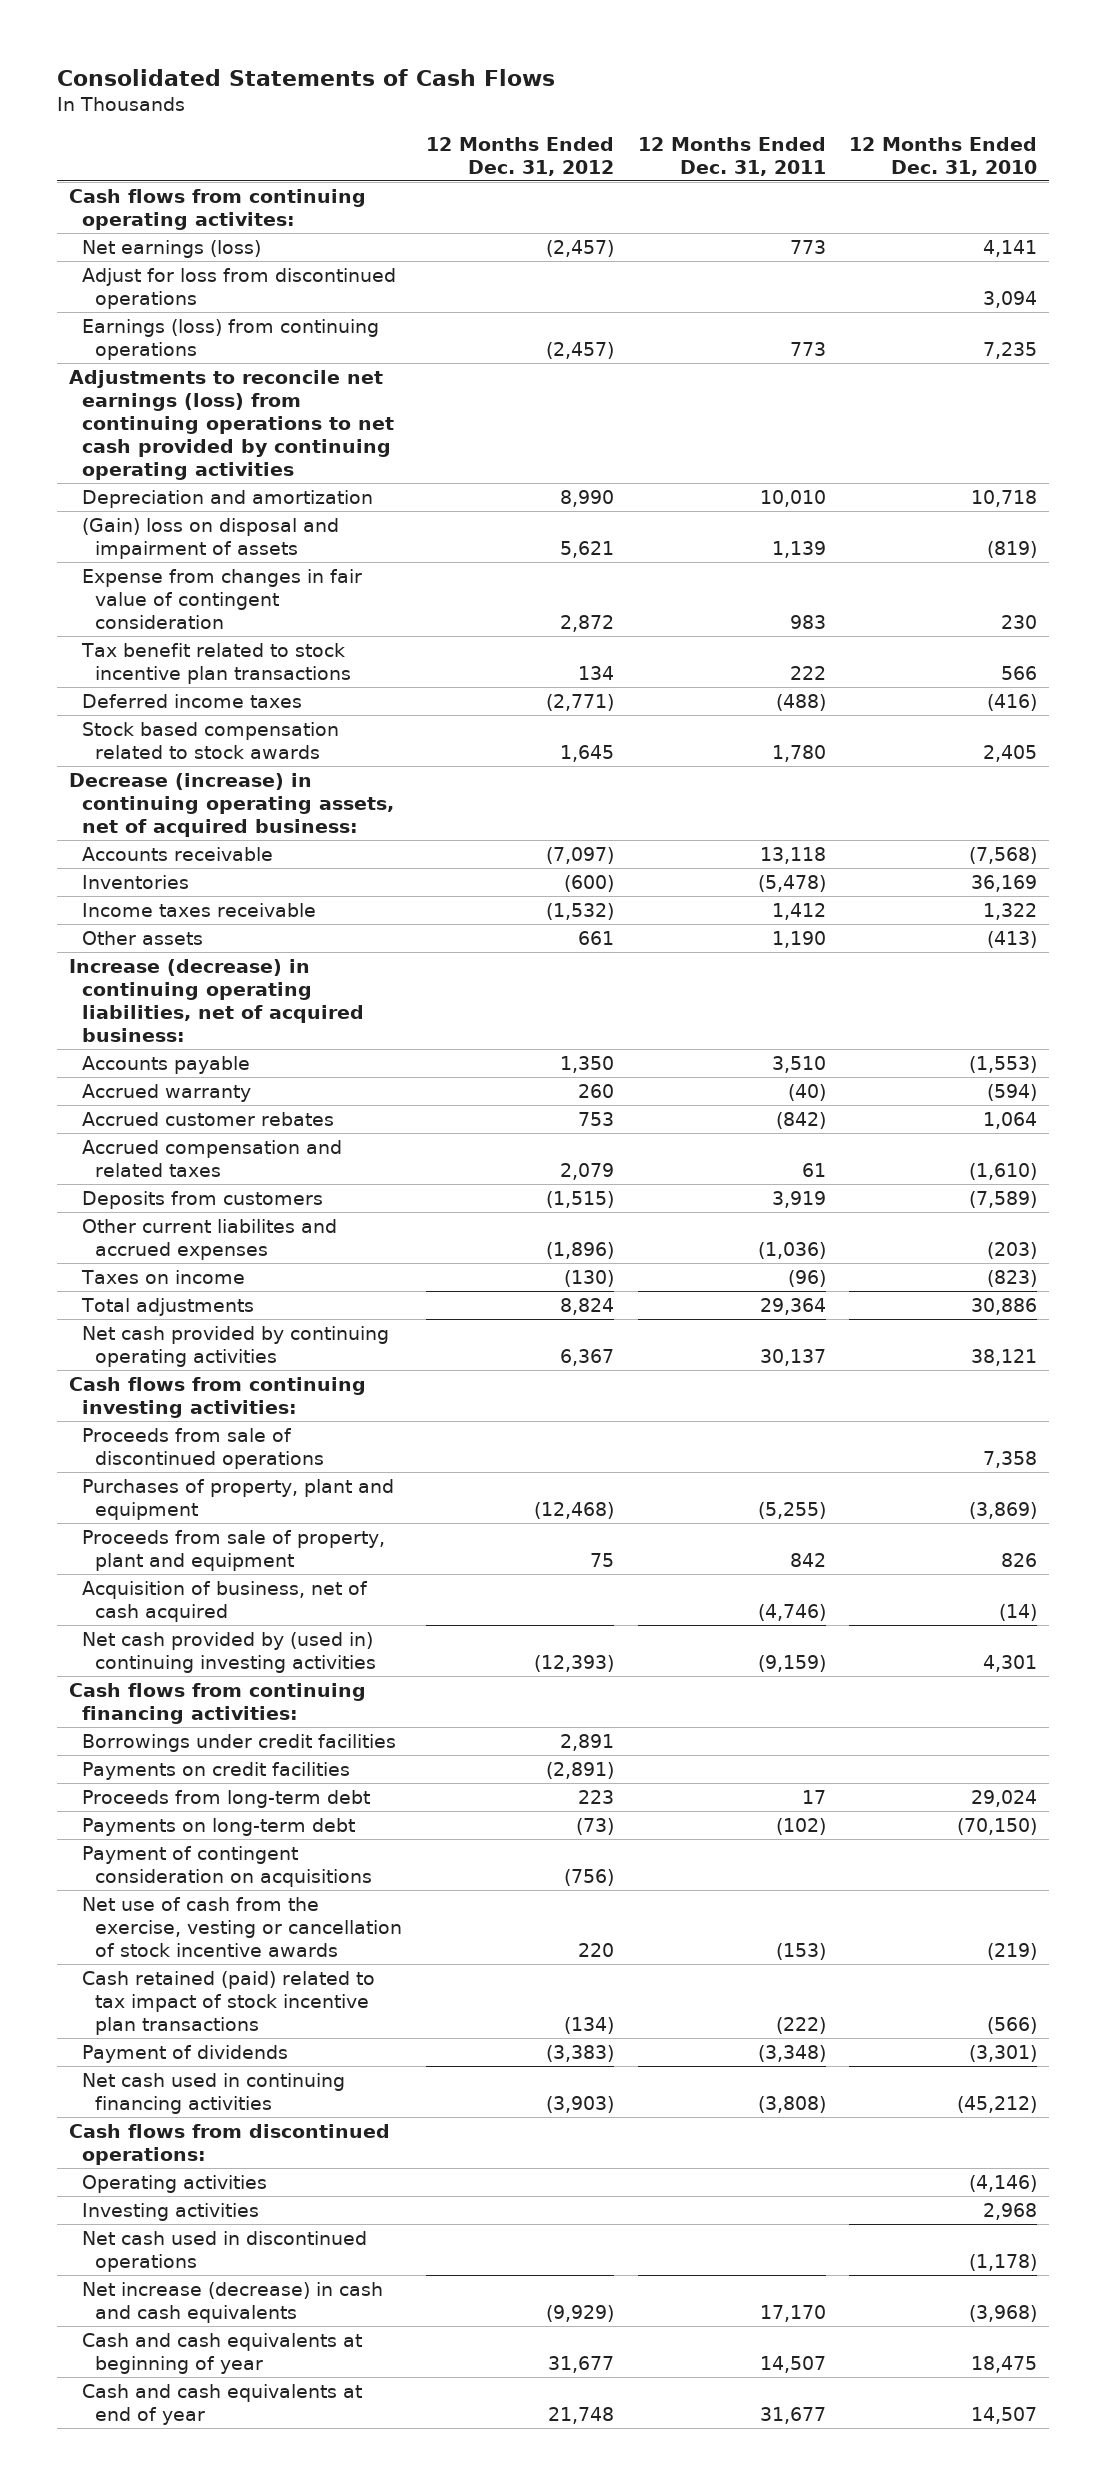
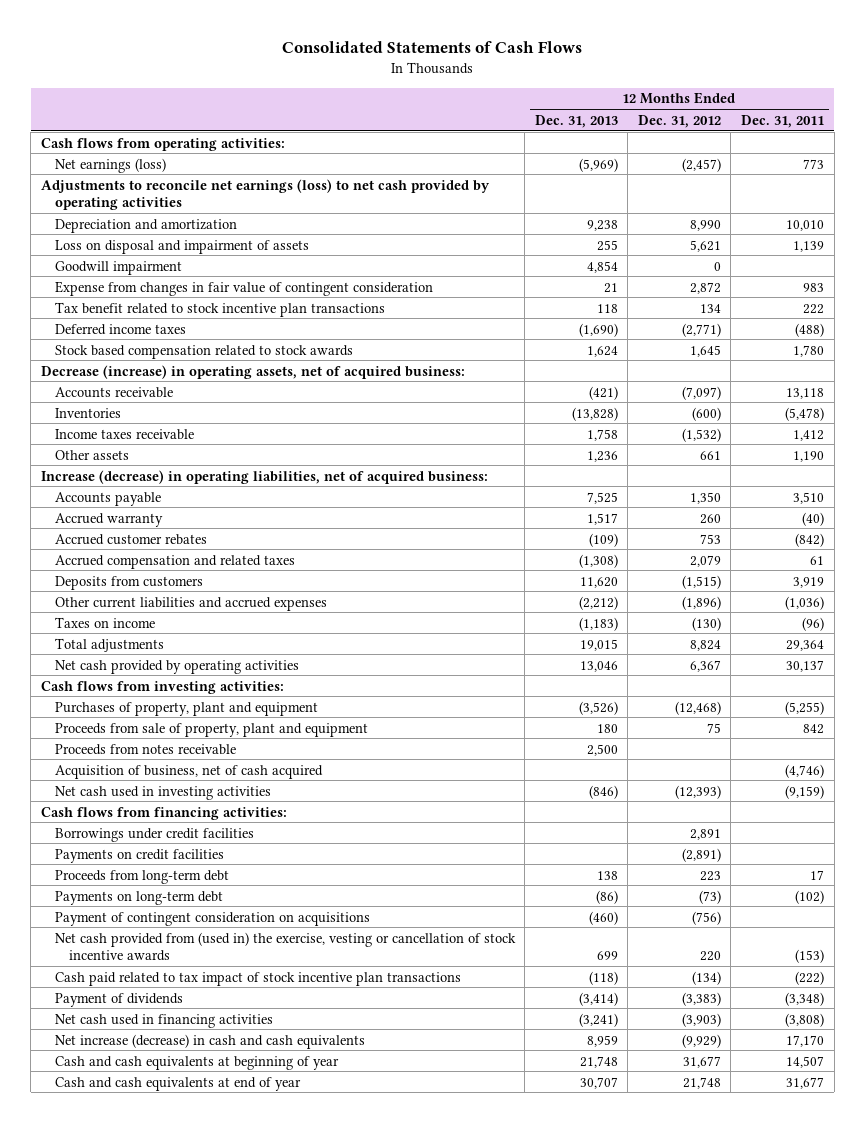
- | 12 Months Ended Dec. 31, 2012 | 12 Months Ended Dec. 31, 2011 | 12 Months Ended Dec. 31, 2010
+ | 12 Months Ended Dec. 31, 2013 | 12 Months Ended Dec. 31, 2012 | 12 Months Ended Dec. 31, 2011
- Cash flows from continuing operating activites:
+ Cash flows from operating activities:
- Adjust for loss from discontinued operations | | | 3,094
- Earnings (loss) from continuing operations | (2,457) | 773 | 7,235
- Adjustments to reconcile net earnings (loss) from continuing operations to net cash provided by continuing operating activities
+ Adjustments to reconcile net earnings (loss) to net cash provided by operating activities
- (Gain) loss on disposal and impairment of assets | 5,621 | 1,139 | (819)
+ Loss on disposal and impairment of assets | 255 | 5,621 | 1,139
+ Goodwill impairment | 4,854 | 0 |
- Decrease (increase) in continuing operating assets, net of acquired business:
+ Decrease (increase) in operating assets, net of acquired business:
- Increase (decrease) in continuing operating liabilities, net of acquired business:
+ Increase (decrease) in operating liabilities, net of acquired business:
- Other current liabilites and accrued expenses | (1,896) | (1,036) | (203)
+ Other current liabilities and accrued expenses | (2,212) | (1,896) | (1,036)
- Net cash provided by continuing operating activities | 6,367 | 30,137 | 38,121
- Cash flows from continuing investing activities:
- Proceeds from sale of discontinued operations | | | 7,358
+ Net cash provided by operating activities | 13,046 | 6,367 | 30,137
+ Cash flows from investing activities:
+ Proceeds from notes receivable | 2,500 | |
- Net cash provided by (used in) continuing investing activities | (12,393) | (9,159) | 4,301
- Cash flows from continuing financing activities:
+ Net cash used in investing activities | (846) | (12,393) | (9,159)
+ Cash flows from financing activities:
- Net use of cash from the exercise, vesting or cancellation of stock incentive awards | 220 | (153) | (219)
- Cash retained (paid) related to tax impact of stock incentive plan transactions | (134) | (222) | (566)
+ Net cash provided from (used in) the exercise, vesting or cancellation of stock incentive awards | 699 | 220 | (153)
+ Cash paid related to tax impact of stock incentive plan transactions | (118) | (134) | (222)
- Net cash used in continuing financing activities | (3,903) | (3,808) | (45,212)
- Cash flows from discontinued operations:
- Operating activities | | | (4,146)
- Investing activities | | | 2,968
- Net cash used in discontinued operations | | | (1,178)
+ Net cash used in financing activities | (3,241) | (3,903) | (3,808)

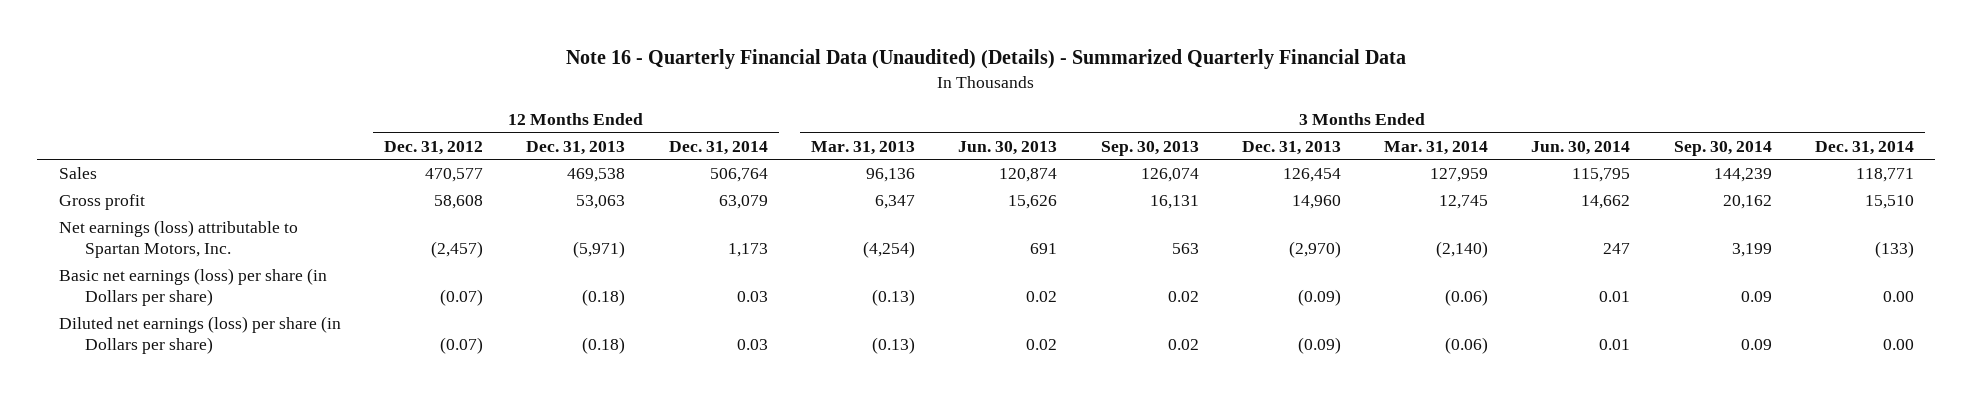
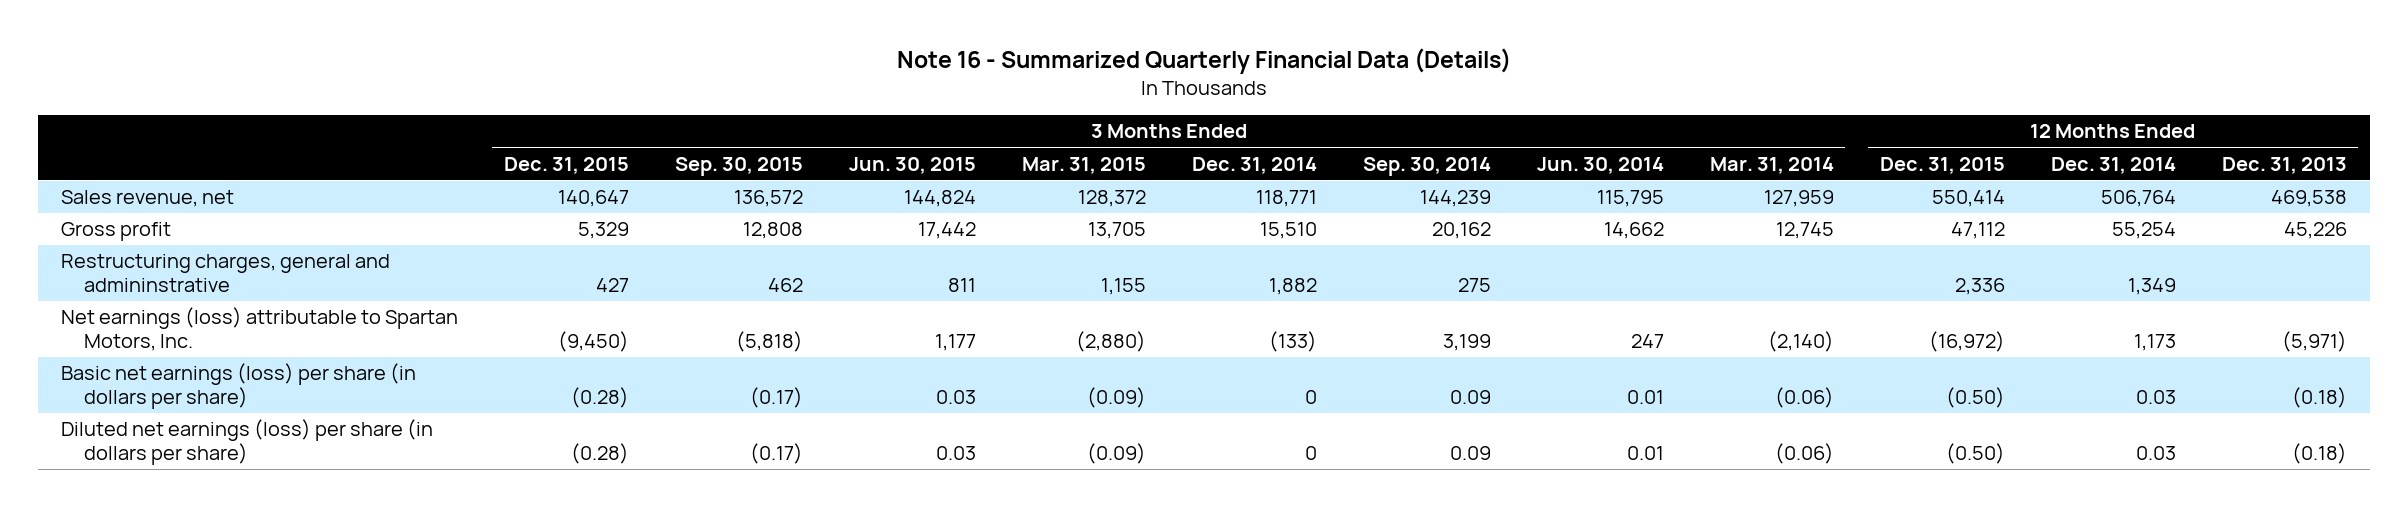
- Note 16 - Quarterly Financial Data (Unaudited) (Details) - Summarized Quarterly Financial Data
+ Note 16 - Summarized Quarterly Financial Data (Details)
- | 12 Months Ended Dec. 31, 2012 | 12 Months Ended Dec. 31, 2013 | 12 Months Ended Dec. 31, 2014 | 3 Months Ended Mar. 31, 2013 | 3 Months Ended Jun. 30, 2013 | 3 Months Ended Sep. 30, 2013 | 3 Months Ended Dec. 31, 2013 | 3 Months Ended Mar. 31, 2014 | 3 Months Ended Jun. 30, 2014 | 3 Months Ended Sep. 30, 2014 | 3 Months Ended Dec. 31, 2014
+ | 3 Months Ended Dec. 31, 2015 | 3 Months Ended Sep. 30, 2015 | 3 Months Ended Jun. 30, 2015 | 3 Months Ended Mar. 31, 2015 | 3 Months Ended Dec. 31, 2014 | 3 Months Ended Sep. 30, 2014 | 3 Months Ended Jun. 30, 2014 | 3 Months Ended Mar. 31, 2014 | 12 Months Ended Dec. 31, 2015 | 12 Months Ended Dec. 31, 2014 | 12 Months Ended Dec. 31, 2013
- Sales | 470,577 | 469,538 | 506,764 | 96,136 | 120,874 | 126,074 | 126,454 | 127,959 | 115,795 | 144,239 | 118,771
- Gross profit | 58,608 | 53,063 | 63,079 | 6,347 | 15,626 | 16,131 | 14,960 | 12,745 | 14,662 | 20,162 | 15,510
+ Sales revenue, net | 140,647 | 136,572 | 144,824 | 128,372 | 118,771 | 144,239 | 115,795 | 127,959 | 550,414 | 506,764 | 469,538
+ Gross profit | 5,329 | 12,808 | 17,442 | 13,705 | 15,510 | 20,162 | 14,662 | 12,745 | 47,112 | 55,254 | 45,226
+ Restructuring charges, general and admininstrative | 427 | 462 | 811 | 1,155 | 1,882 | 275 | | | 2,336 | 1,349 |
- Basic net earnings (loss) per share (in Dollars per share) | (0.07) | (0.18) | 0.03 | (0.13) | 0.02 | 0.02 | (0.09) | (0.06) | 0.01 | 0.09 | 0.00
- Diluted net earnings (loss) per share (in Dollars per share) | (0.07) | (0.18) | 0.03 | (0.13) | 0.02 | 0.02 | (0.09) | (0.06) | 0.01 | 0.09 | 0.00
+ Basic net earnings (loss) per share (in dollars per share) | (0.28) | (0.17) | 0.03 | (0.09) | 0 | 0.09 | 0.01 | (0.06) | (0.50) | 0.03 | (0.18)
+ Diluted net earnings (loss) per share (in dollars per share) | (0.28) | (0.17) | 0.03 | (0.09) | 0 | 0.09 | 0.01 | (0.06) | (0.50) | 0.03 | (0.18)

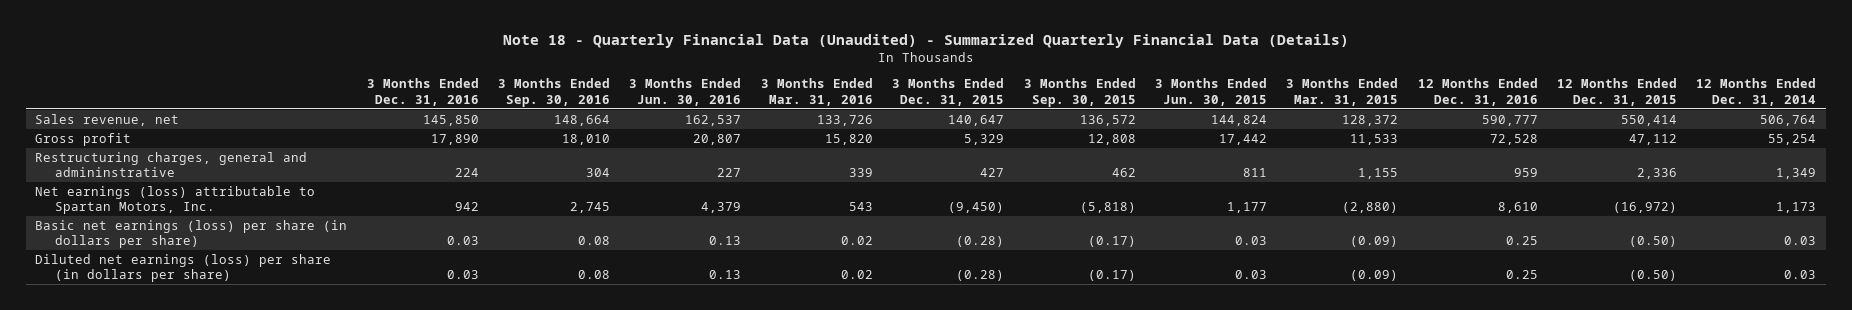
- Note 16 - Summarized Quarterly Financial Data (Details)
+ Note 18 - Quarterly Financial Data (Unaudited) - Summarized Quarterly Financial Data (Details)
- | 3 Months Ended Dec. 31, 2015 | 3 Months Ended Sep. 30, 2015 | 3 Months Ended Jun. 30, 2015 | 3 Months Ended Mar. 31, 2015 | 3 Months Ended Dec. 31, 2014 | 3 Months Ended Sep. 30, 2014 | 3 Months Ended Jun. 30, 2014 | 3 Months Ended Mar. 31, 2014 | 12 Months Ended Dec. 31, 2015 | 12 Months Ended Dec. 31, 2014 | 12 Months Ended Dec. 31, 2013
+ | 3 Months Ended Dec. 31, 2016 | 3 Months Ended Sep. 30, 2016 | 3 Months Ended Jun. 30, 2016 | 3 Months Ended Mar. 31, 2016 | 3 Months Ended Dec. 31, 2015 | 3 Months Ended Sep. 30, 2015 | 3 Months Ended Jun. 30, 2015 | 3 Months Ended Mar. 31, 2015 | 12 Months Ended Dec. 31, 2016 | 12 Months Ended Dec. 31, 2015 | 12 Months Ended Dec. 31, 2014
- Gross profit | 5,329 | 12,808 | 17,442 | 13,705 | 15,510 | 20,162 | 14,662 | 12,745 | 47,112 | 55,254 | 45,226
+ Gross profit | 17,890 | 18,010 | 20,807 | 15,820 | 5,329 | 12,808 | 17,442 | 11,533 | 72,528 | 47,112 | 55,254

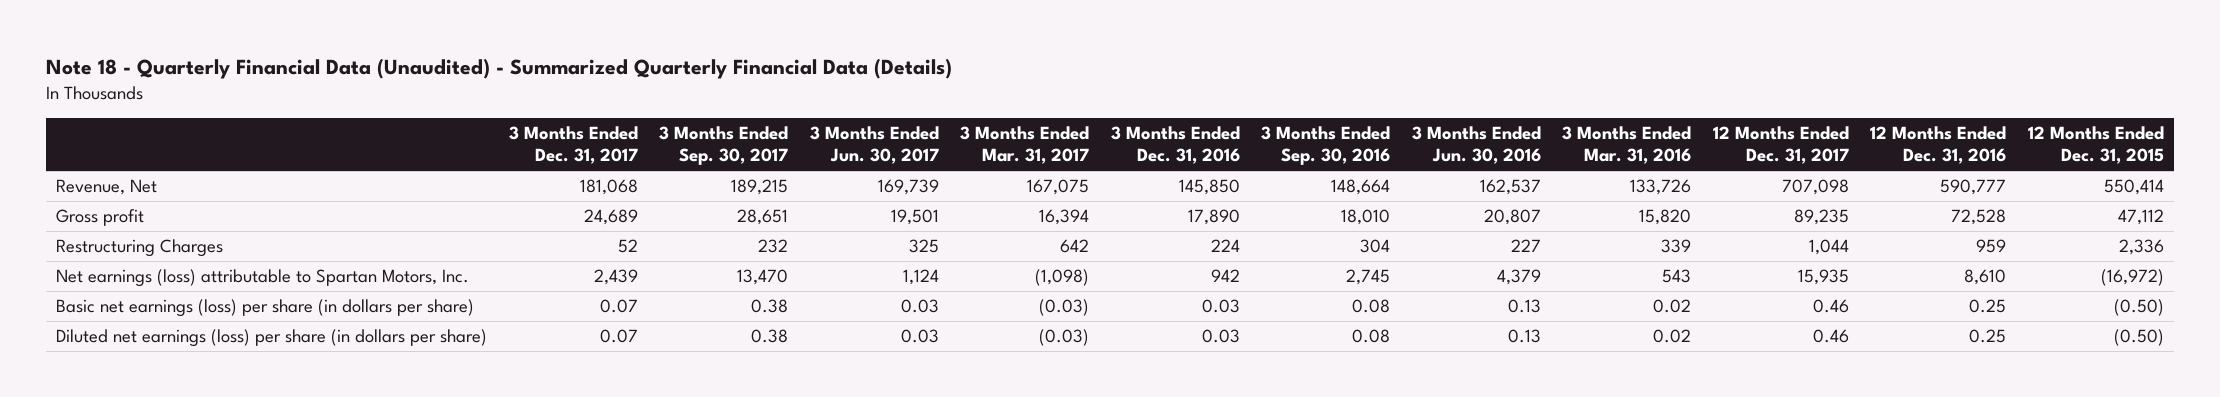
- | 3 Months Ended Dec. 31, 2016 | 3 Months Ended Sep. 30, 2016 | 3 Months Ended Jun. 30, 2016 | 3 Months Ended Mar. 31, 2016 | 3 Months Ended Dec. 31, 2015 | 3 Months Ended Sep. 30, 2015 | 3 Months Ended Jun. 30, 2015 | 3 Months Ended Mar. 31, 2015 | 12 Months Ended Dec. 31, 2016 | 12 Months Ended Dec. 31, 2015 | 12 Months Ended Dec. 31, 2014
+ | 3 Months Ended Dec. 31, 2017 | 3 Months Ended Sep. 30, 2017 | 3 Months Ended Jun. 30, 2017 | 3 Months Ended Mar. 31, 2017 | 3 Months Ended Dec. 31, 2016 | 3 Months Ended Sep. 30, 2016 | 3 Months Ended Jun. 30, 2016 | 3 Months Ended Mar. 31, 2016 | 12 Months Ended Dec. 31, 2017 | 12 Months Ended Dec. 31, 2016 | 12 Months Ended Dec. 31, 2015
- Sales revenue, net | 145,850 | 148,664 | 162,537 | 133,726 | 140,647 | 136,572 | 144,824 | 128,372 | 590,777 | 550,414 | 506,764
+ Revenue, Net | 181,068 | 189,215 | 169,739 | 167,075 | 145,850 | 148,664 | 162,537 | 133,726 | 707,098 | 590,777 | 550,414
- Restructuring charges, general and admininstrative | 224 | 304 | 227 | 339 | 427 | 462 | 811 | 1,155 | 959 | 2,336 | 1,349
+ Restructuring Charges | 52 | 232 | 325 | 642 | 224 | 304 | 227 | 339 | 1,044 | 959 | 2,336

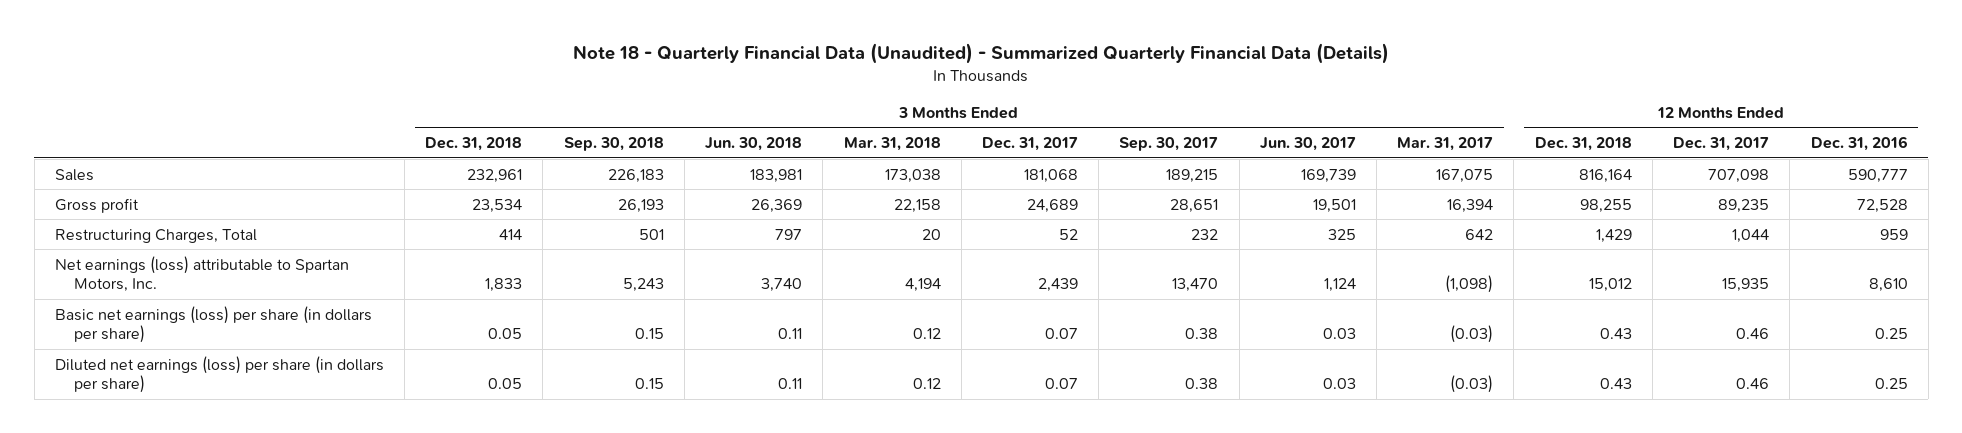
- | 3 Months Ended Dec. 31, 2017 | 3 Months Ended Sep. 30, 2017 | 3 Months Ended Jun. 30, 2017 | 3 Months Ended Mar. 31, 2017 | 3 Months Ended Dec. 31, 2016 | 3 Months Ended Sep. 30, 2016 | 3 Months Ended Jun. 30, 2016 | 3 Months Ended Mar. 31, 2016 | 12 Months Ended Dec. 31, 2017 | 12 Months Ended Dec. 31, 2016 | 12 Months Ended Dec. 31, 2015
+ | 3 Months Ended Dec. 31, 2018 | 3 Months Ended Sep. 30, 2018 | 3 Months Ended Jun. 30, 2018 | 3 Months Ended Mar. 31, 2018 | 3 Months Ended Dec. 31, 2017 | 3 Months Ended Sep. 30, 2017 | 3 Months Ended Jun. 30, 2017 | 3 Months Ended Mar. 31, 2017 | 12 Months Ended Dec. 31, 2018 | 12 Months Ended Dec. 31, 2017 | 12 Months Ended Dec. 31, 2016
- Revenue, Net | 181,068 | 189,215 | 169,739 | 167,075 | 145,850 | 148,664 | 162,537 | 133,726 | 707,098 | 590,777 | 550,414
+ Sales | 232,961 | 226,183 | 183,981 | 173,038 | 181,068 | 189,215 | 169,739 | 167,075 | 816,164 | 707,098 | 590,777
- Restructuring Charges | 52 | 232 | 325 | 642 | 224 | 304 | 227 | 339 | 1,044 | 959 | 2,336
+ Restructuring Charges, Total | 414 | 501 | 797 | 20 | 52 | 232 | 325 | 642 | 1,429 | 1,044 | 959

